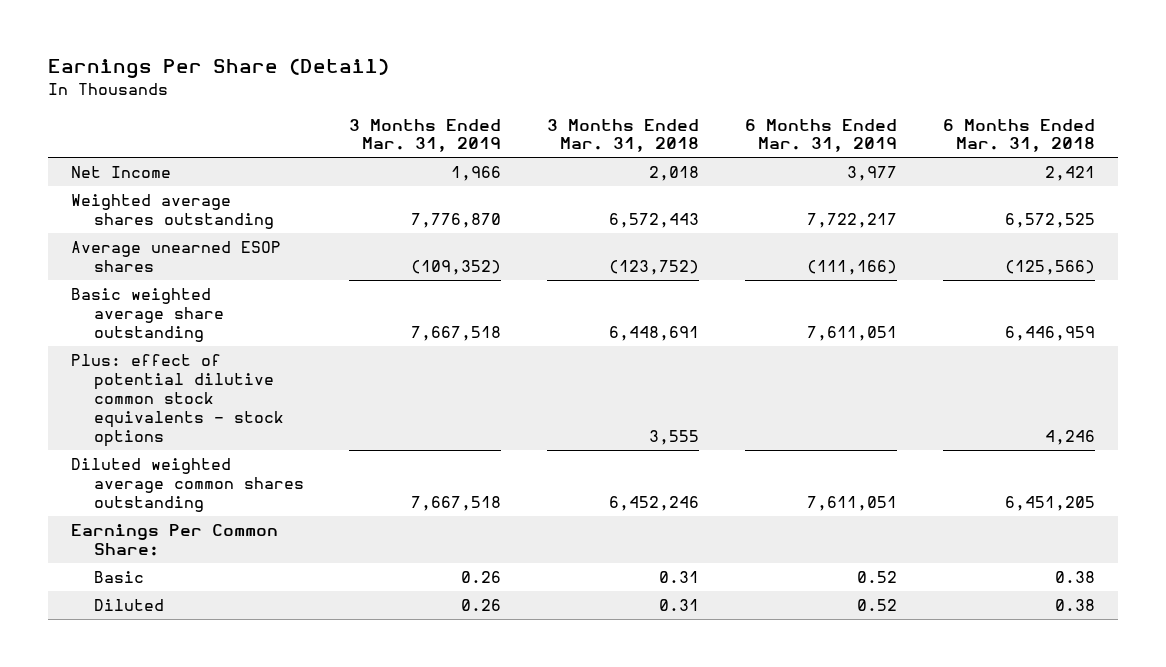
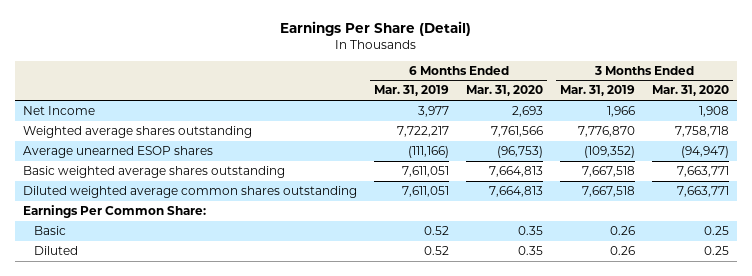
- | 3 Months Ended Mar. 31, 2019 | 3 Months Ended Mar. 31, 2018 | 6 Months Ended Mar. 31, 2019 | 6 Months Ended Mar. 31, 2018
+ | 6 Months Ended Mar. 31, 2019 | 6 Months Ended Mar. 31, 2020 | 3 Months Ended Mar. 31, 2019 | 3 Months Ended Mar. 31, 2020
- Basic weighted average share outstanding | 7,667,518 | 6,448,691 | 7,611,051 | 6,446,959
- Plus: effect of potential dilutive common stock equivalents - stock options | | 3,555 | | 4,246
+ Basic weighted average shares outstanding | 7,611,051 | 7,664,813 | 7,667,518 | 7,663,771

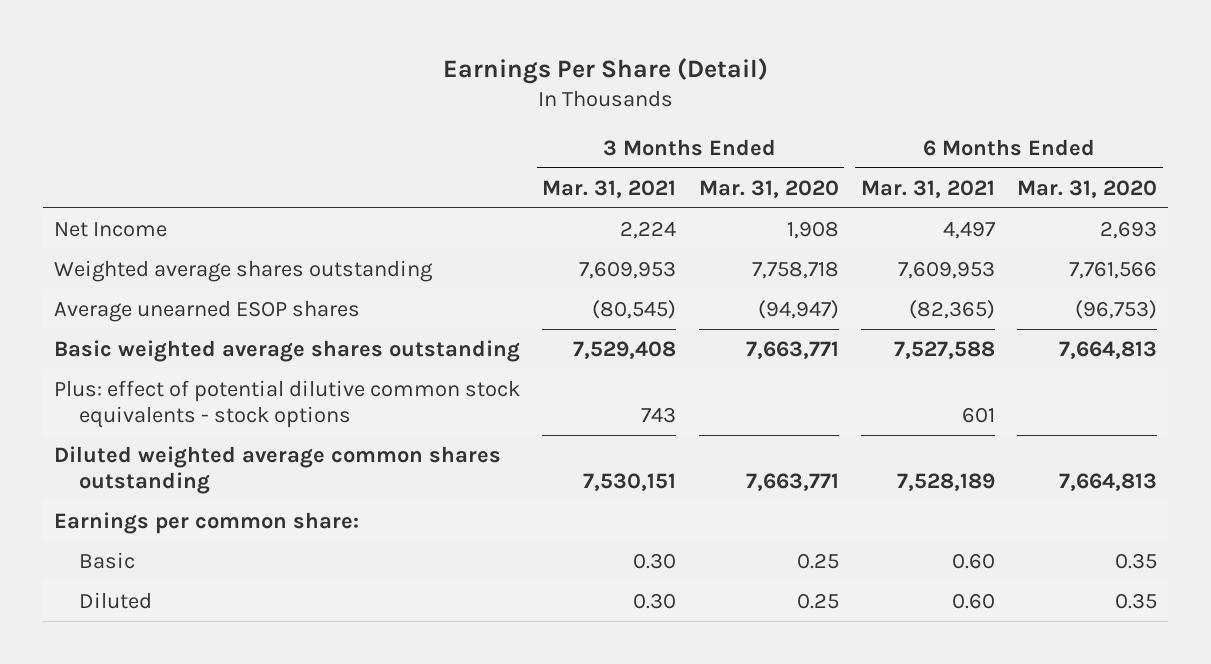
- | 6 Months Ended Mar. 31, 2019 | 6 Months Ended Mar. 31, 2020 | 3 Months Ended Mar. 31, 2019 | 3 Months Ended Mar. 31, 2020
+ | 3 Months Ended Mar. 31, 2021 | 3 Months Ended Mar. 31, 2020 | 6 Months Ended Mar. 31, 2021 | 6 Months Ended Mar. 31, 2020
+ Plus: effect of potential dilutive common stock equivalents - stock options | 743 | | 601 |
- Earnings Per Common Share:
+ Earnings per common share:

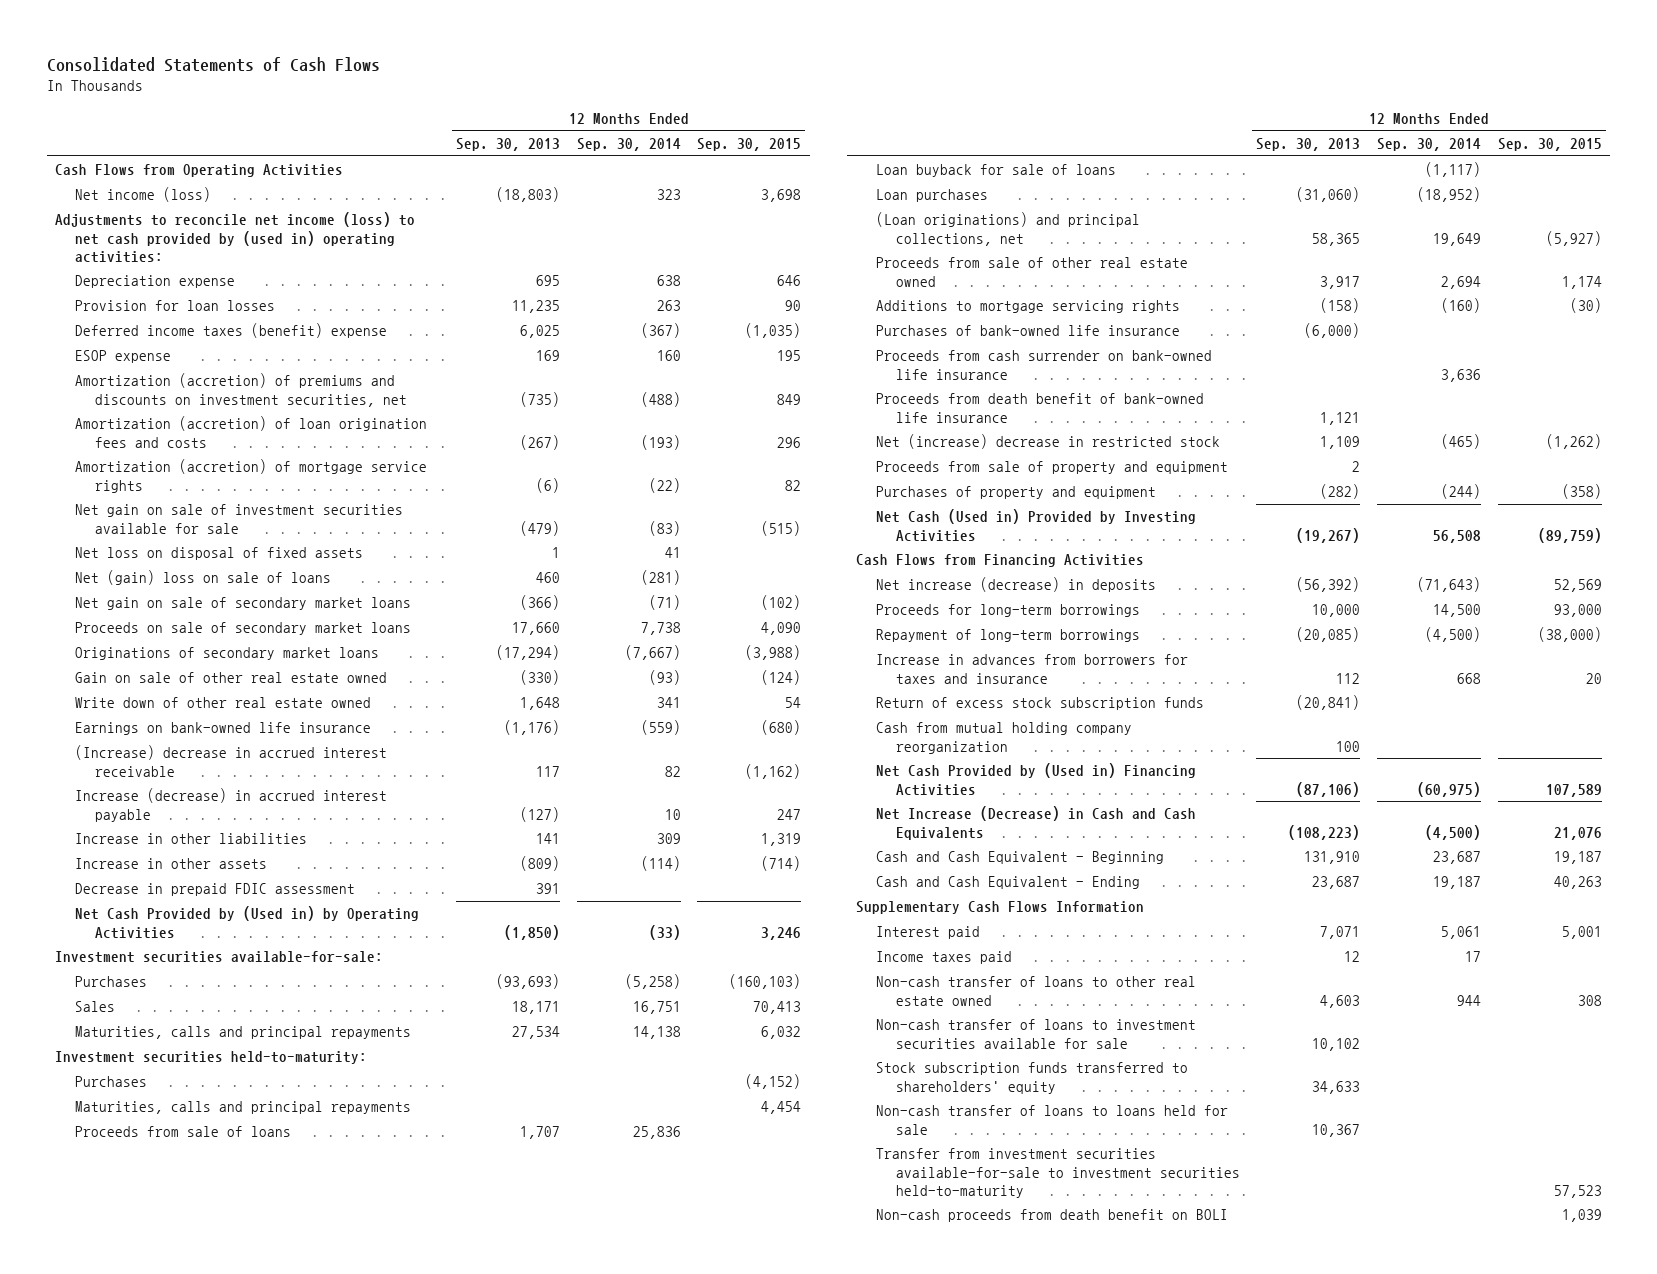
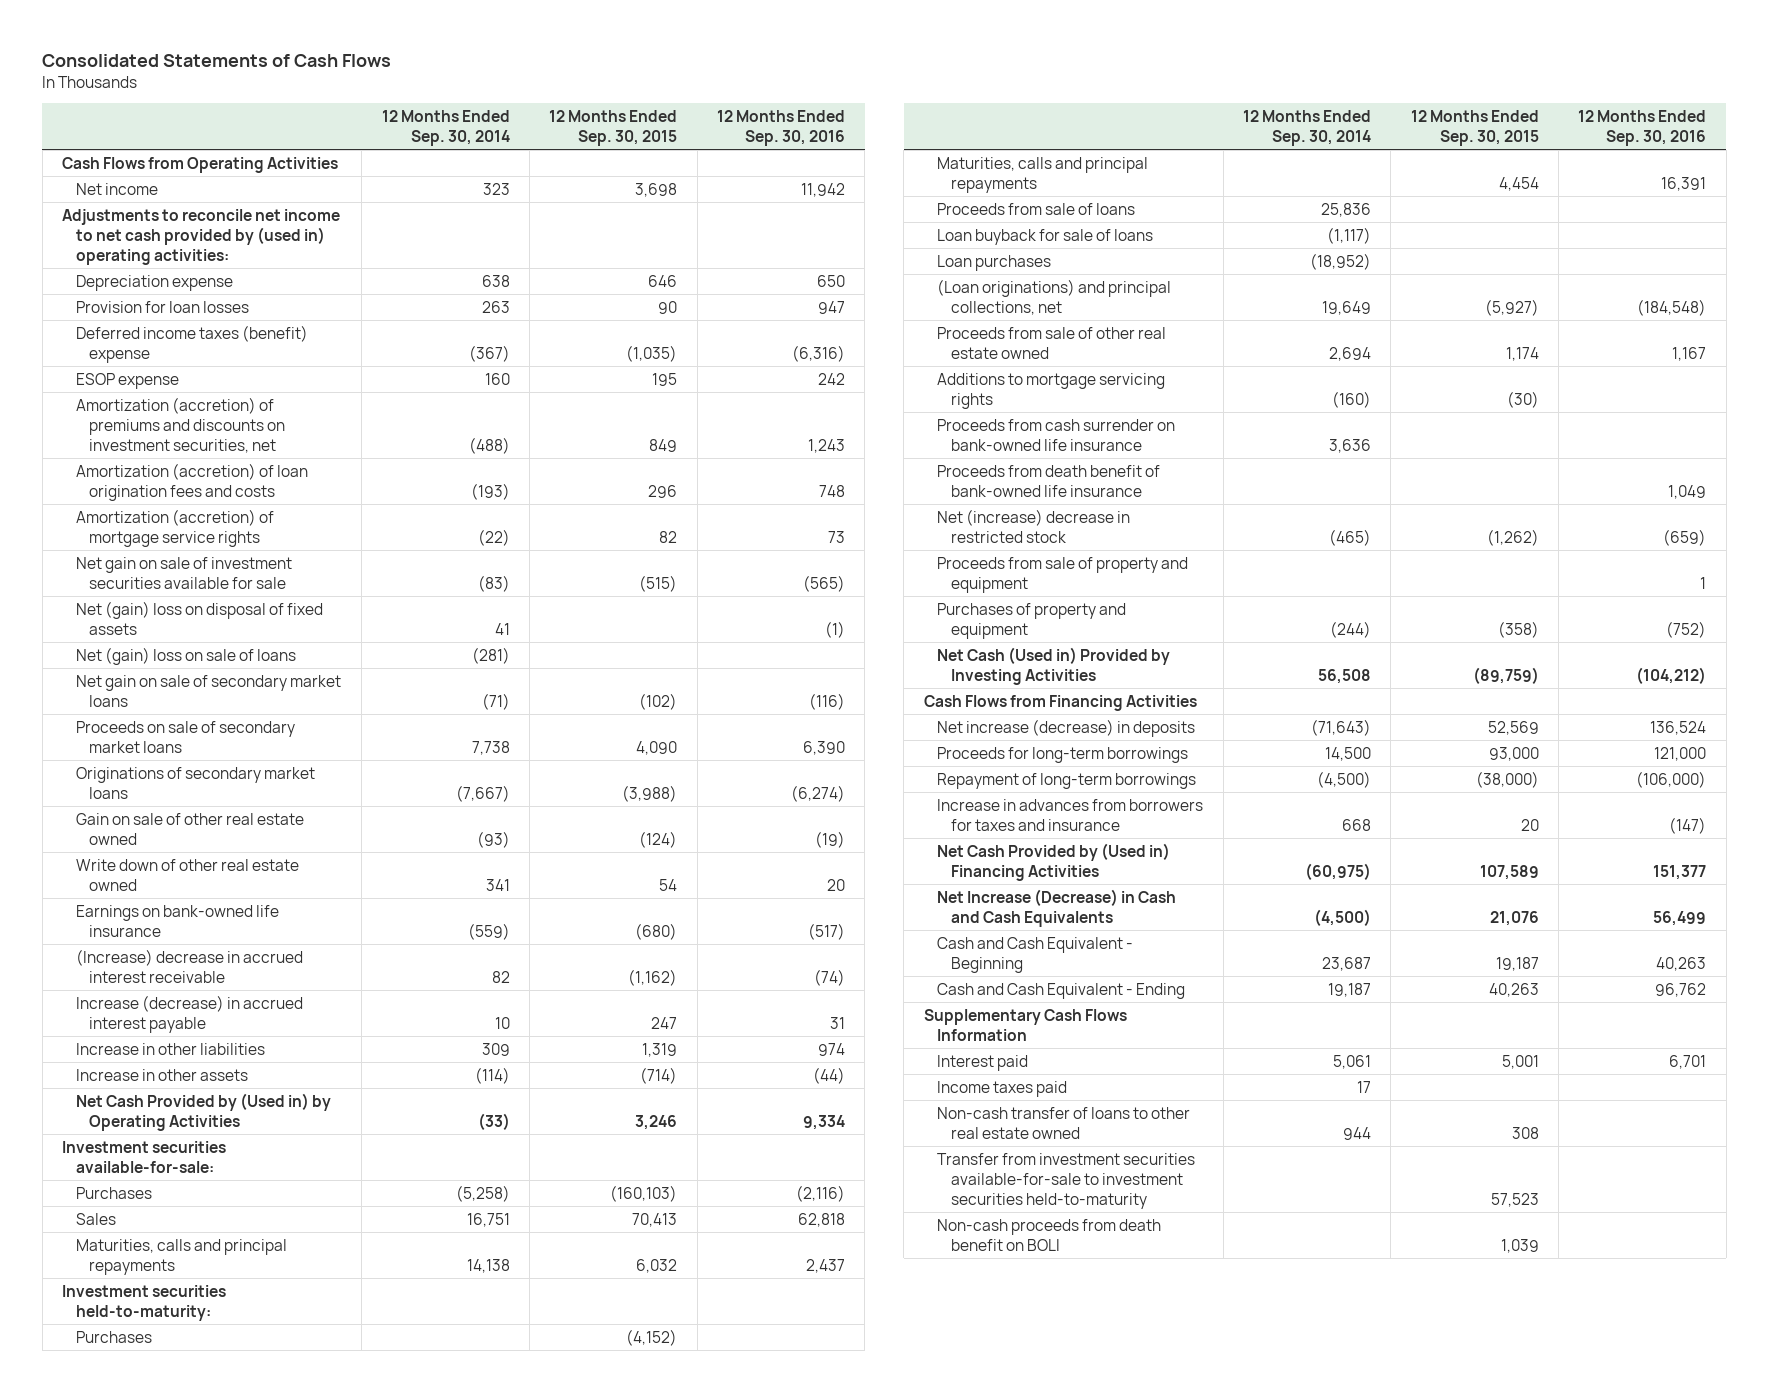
- | 12 Months Ended Sep. 30, 2013 | 12 Months Ended Sep. 30, 2014 | 12 Months Ended Sep. 30, 2015
+ | 12 Months Ended Sep. 30, 2014 | 12 Months Ended Sep. 30, 2015 | 12 Months Ended Sep. 30, 2016
- Net income (loss) | (18,803) | 323 | 3,698
- Adjustments to reconcile net income (loss) to net cash provided by (used in) operating activities:
+ Net income | 323 | 3,698 | 11,942
+ Adjustments to reconcile net income to net cash provided by (used in) operating activities:
- Net loss on disposal of fixed assets | 1 | 41 |
+ Net (gain) loss on disposal of fixed assets | 41 | | (1)
- Decrease in prepaid FDIC assessment | 391 | |
- Purchases of bank-owned life insurance | (6,000) | |
- Return of excess stock subscription funds | (20,841) | |
- Cash from mutual holding company reorganization | 100 | |
- Non-cash transfer of loans to investment securities available for sale | 10,102 | |
- Stock subscription funds transferred to shareholders' equity | 34,633 | |
- Non-cash transfer of loans to loans held for sale | 10,367 | |

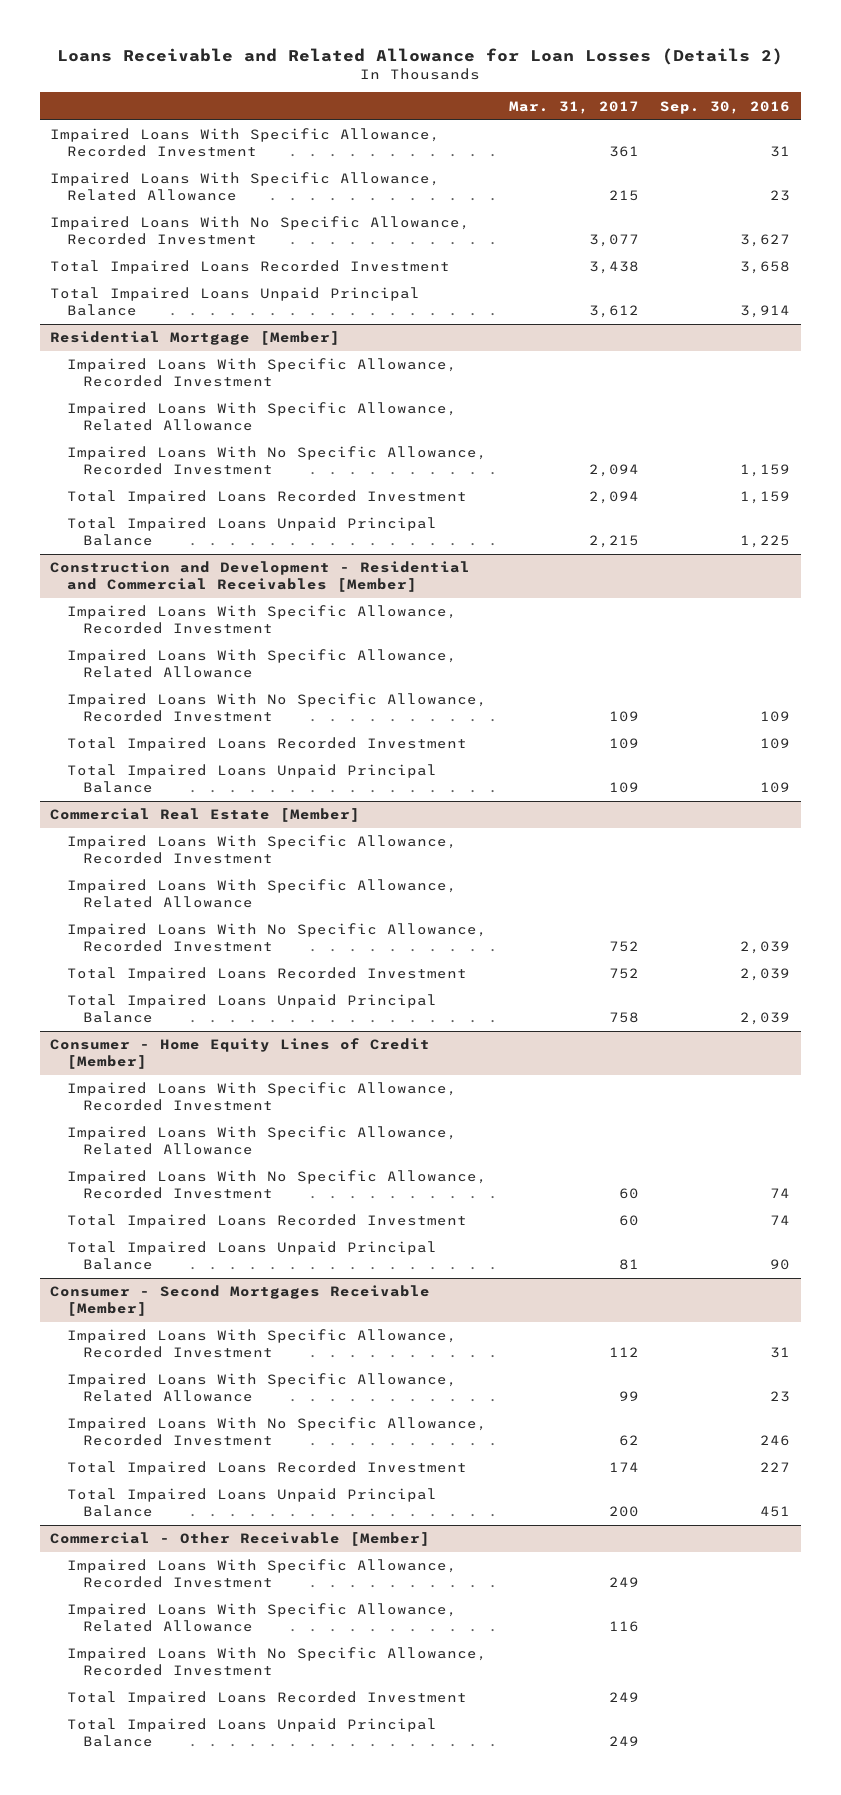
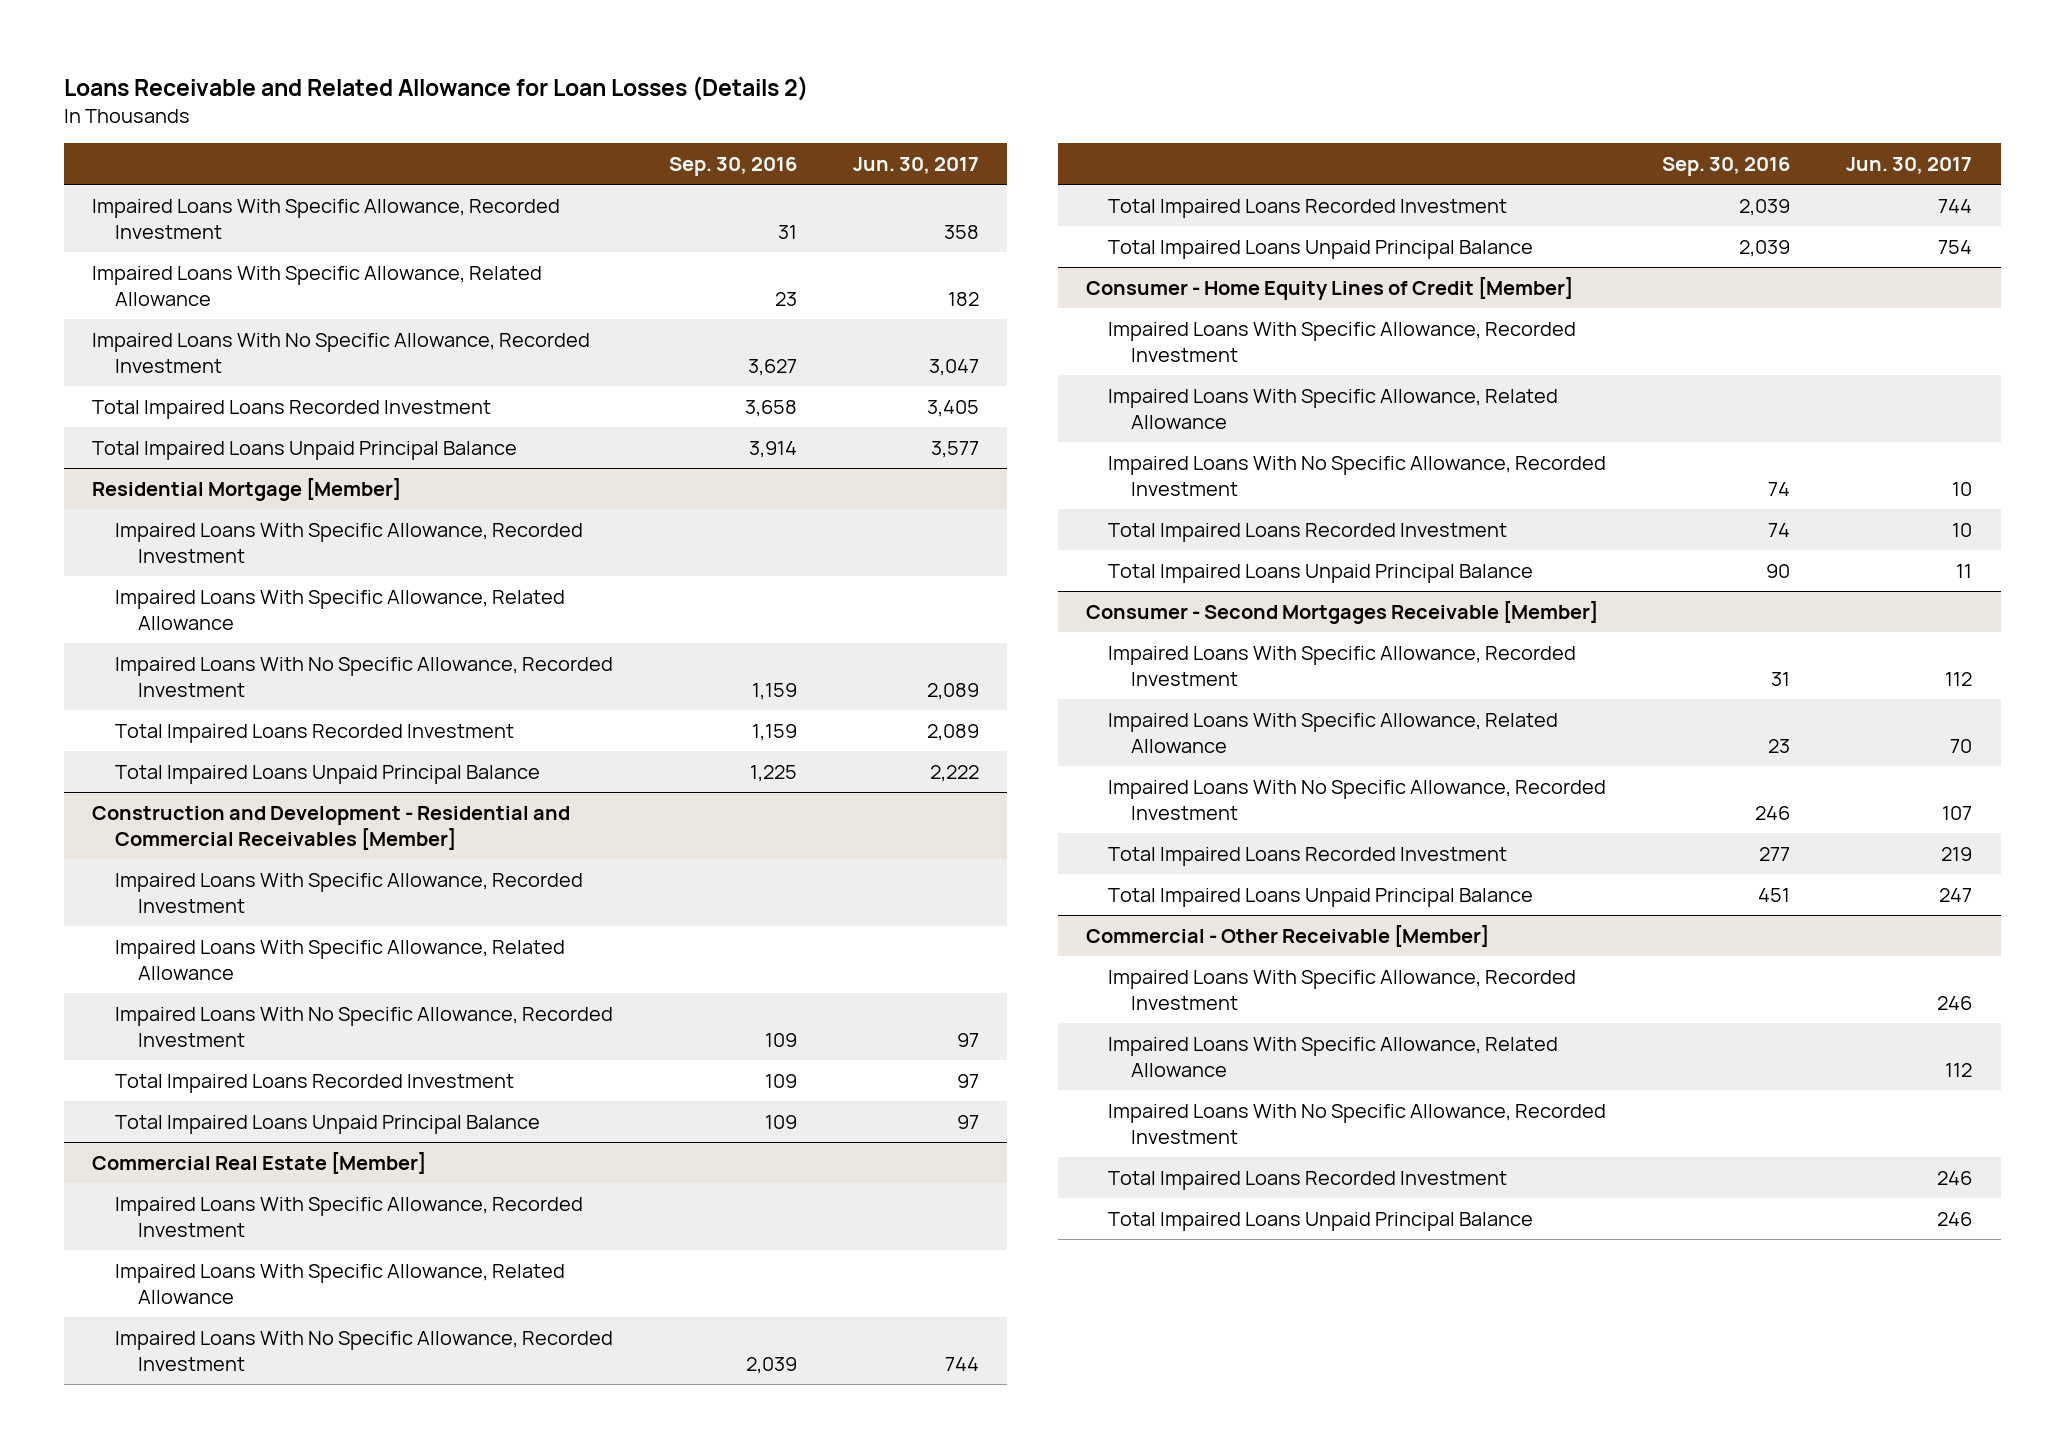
- | Mar. 31, 2017 | Sep. 30, 2016
+ | Sep. 30, 2016 | Jun. 30, 2017
@ Consumer - Second Mortgages Receivable [Member]
- Total Impaired Loans Recorded Investment | 174 | 227
+ Total Impaired Loans Recorded Investment | 277 | 219

